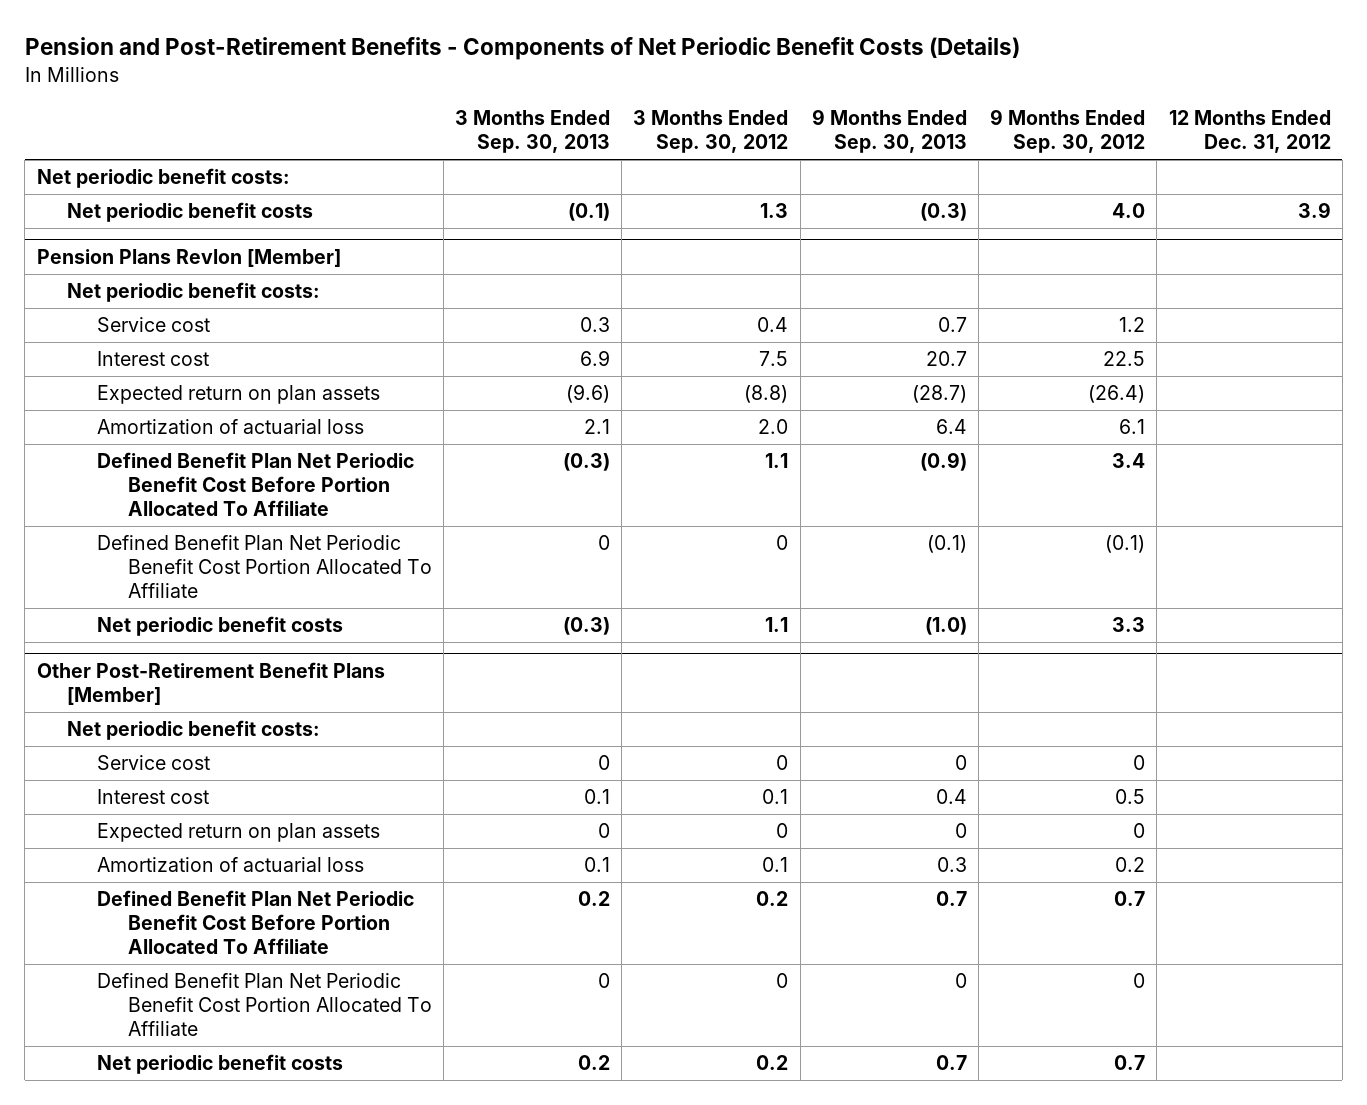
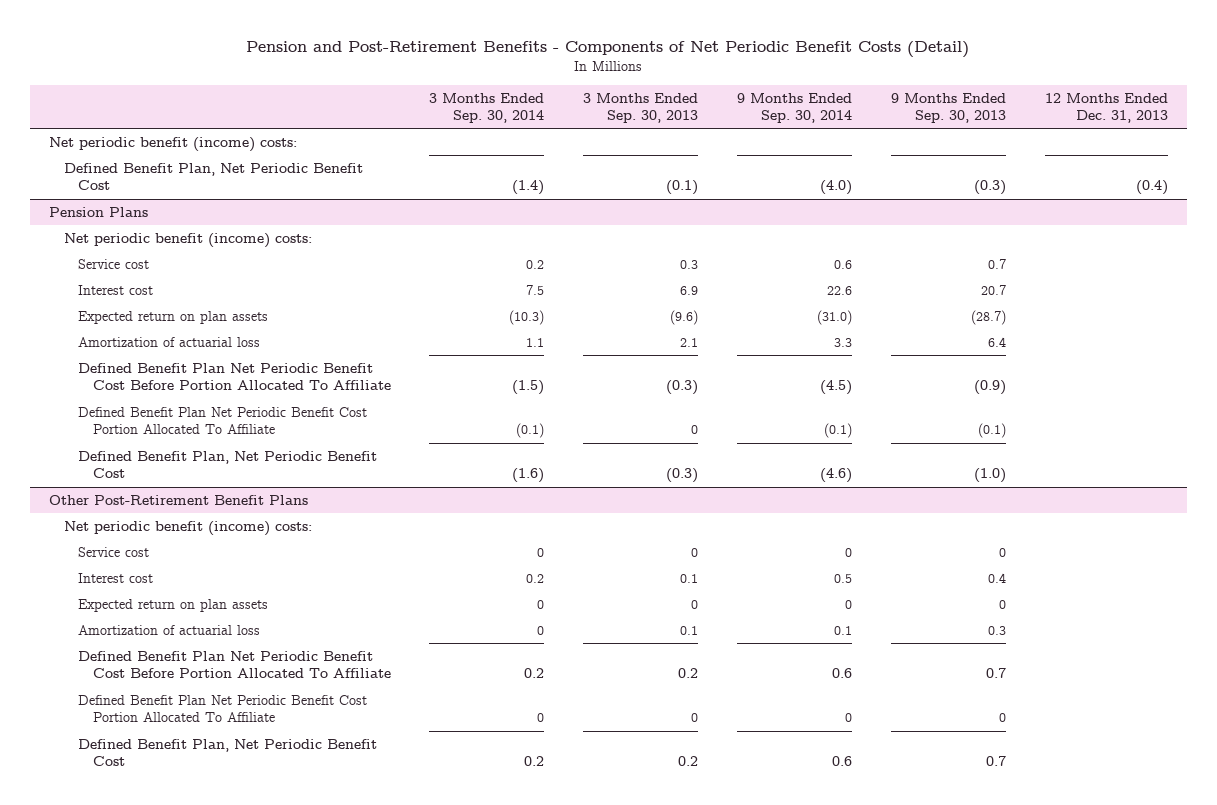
- Pension and Post-Retirement Benefits - Components of Net Periodic Benefit Costs (Details)
+ Pension and Post-Retirement Benefits - Components of Net Periodic Benefit Costs (Detail)
- | 3 Months Ended Sep. 30, 2013 | 3 Months Ended Sep. 30, 2012 | 9 Months Ended Sep. 30, 2013 | 9 Months Ended Sep. 30, 2012 | 12 Months Ended Dec. 31, 2012
+ | 3 Months Ended Sep. 30, 2014 | 3 Months Ended Sep. 30, 2013 | 9 Months Ended Sep. 30, 2014 | 9 Months Ended Sep. 30, 2013 | 12 Months Ended Dec. 31, 2013
- Net periodic benefit costs:
- Net periodic benefit costs | (0.1) | 1.3 | (0.3) | 4.0 | 3.9
- Pension Plans Revlon [Member]
- Net periodic benefit costs:
+ Net periodic benefit (income) costs:
+ Defined Benefit Plan, Net Periodic Benefit Cost | (1.4) | (0.1) | (4.0) | (0.3) | (0.4)
+ Pension Plans
+ Net periodic benefit (income) costs:
- Net periodic benefit costs | (0.3) | 1.1 | (1.0) | 3.3 |
- Other Post-Retirement Benefit Plans [Member]
- Net periodic benefit costs:
+ Defined Benefit Plan, Net Periodic Benefit Cost | (1.6) | (0.3) | (4.6) | (1.0) |
+ Other Post-Retirement Benefit Plans
+ Net periodic benefit (income) costs:
- Net periodic benefit costs | 0.2 | 0.2 | 0.7 | 0.7 |
+ Defined Benefit Plan, Net Periodic Benefit Cost | 0.2 | 0.2 | 0.6 | 0.7 |

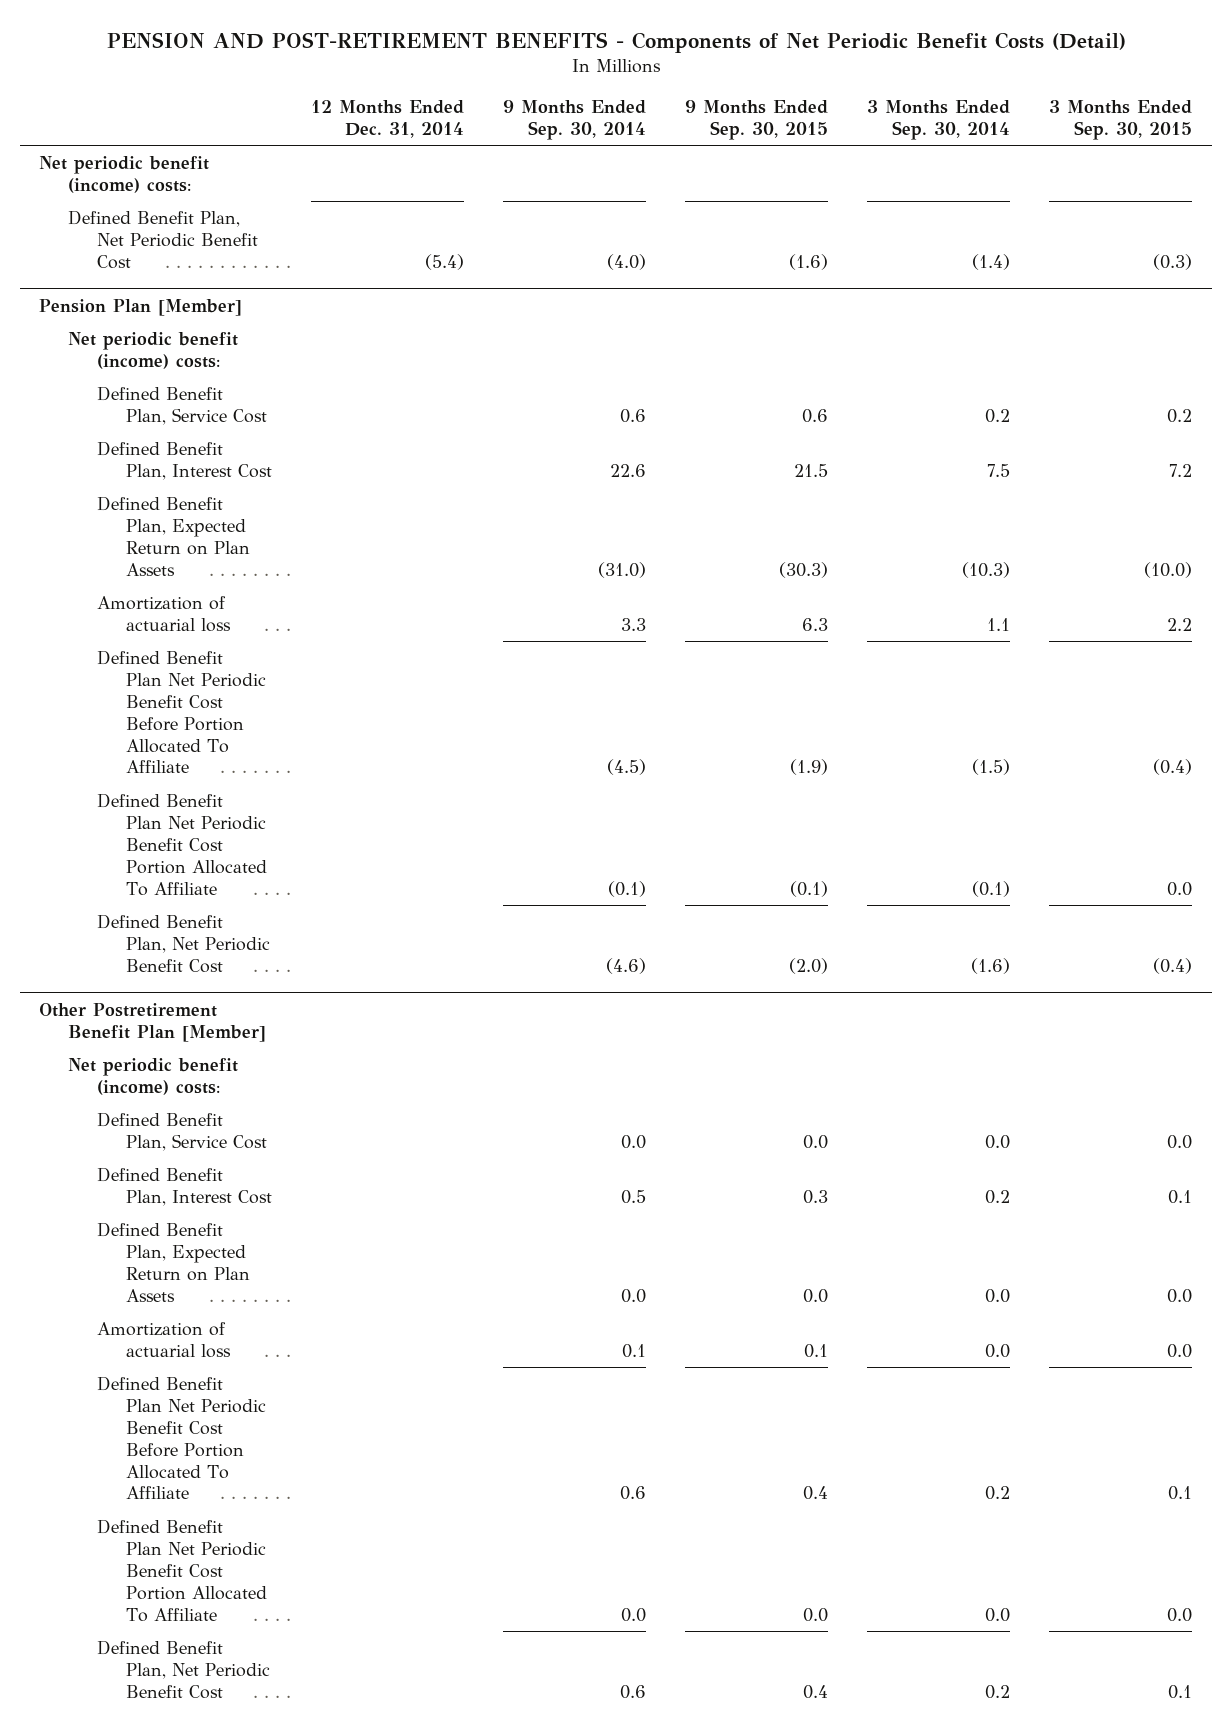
- Pension and Post-Retirement Benefits - Components of Net Periodic Benefit Costs (Detail)
+ PENSION AND POST-RETIREMENT BENEFITS - Components of Net Periodic Benefit Costs (Detail)
- | 3 Months Ended Sep. 30, 2014 | 3 Months Ended Sep. 30, 2013 | 9 Months Ended Sep. 30, 2014 | 9 Months Ended Sep. 30, 2013 | 12 Months Ended Dec. 31, 2013
+ | 12 Months Ended Dec. 31, 2014 | 9 Months Ended Sep. 30, 2014 | 9 Months Ended Sep. 30, 2015 | 3 Months Ended Sep. 30, 2014 | 3 Months Ended Sep. 30, 2015
- Pension Plans
+ Pension Plan [Member]
- Service cost | 0.2 | 0.3 | 0.6 | 0.7 |
- Interest cost | 7.5 | 6.9 | 22.6 | 20.7 |
- Expected return on plan assets | (10.3) | (9.6) | (31.0) | (28.7) |
+ Defined Benefit Plan, Service Cost | | 0.6 | 0.6 | 0.2 | 0.2
+ Defined Benefit Plan, Interest Cost | | 22.6 | 21.5 | 7.5 | 7.2
+ Defined Benefit Plan, Expected Return on Plan Assets | | (31.0) | (30.3) | (10.3) | (10.0)
- Other Post-Retirement Benefit Plans
+ Other Postretirement Benefit Plan [Member]
- Service cost | 0 | 0 | 0 | 0 |
- Interest cost | 0.2 | 0.1 | 0.5 | 0.4 |
- Expected return on plan assets | 0 | 0 | 0 | 0 |
- Amortization of actuarial loss | 0 | 0.1 | 0.1 | 0.3 |
+ Defined Benefit Plan, Service Cost | | 0.0 | 0.0 | 0.0 | 0.0
+ Defined Benefit Plan, Interest Cost | | 0.5 | 0.3 | 0.2 | 0.1
+ Defined Benefit Plan, Expected Return on Plan Assets | | 0.0 | 0.0 | 0.0 | 0.0
+ Amortization of actuarial loss | | 0.1 | 0.1 | 0.0 | 0.0
- Defined Benefit Plan Net Periodic Benefit Cost Portion Allocated To Affiliate | 0 | 0 | 0 | 0 |
+ Defined Benefit Plan Net Periodic Benefit Cost Portion Allocated To Affiliate | | 0.0 | 0.0 | 0.0 | 0.0

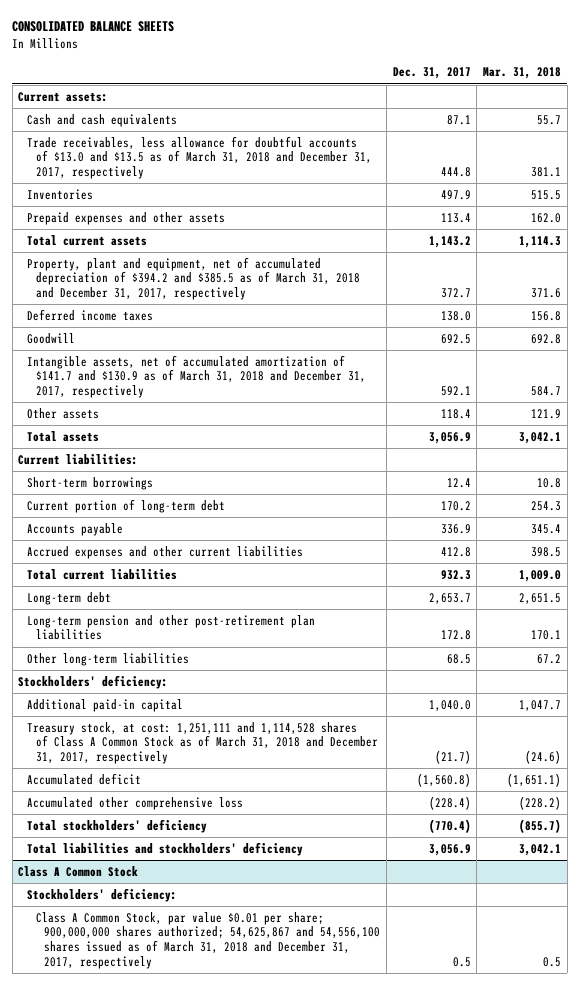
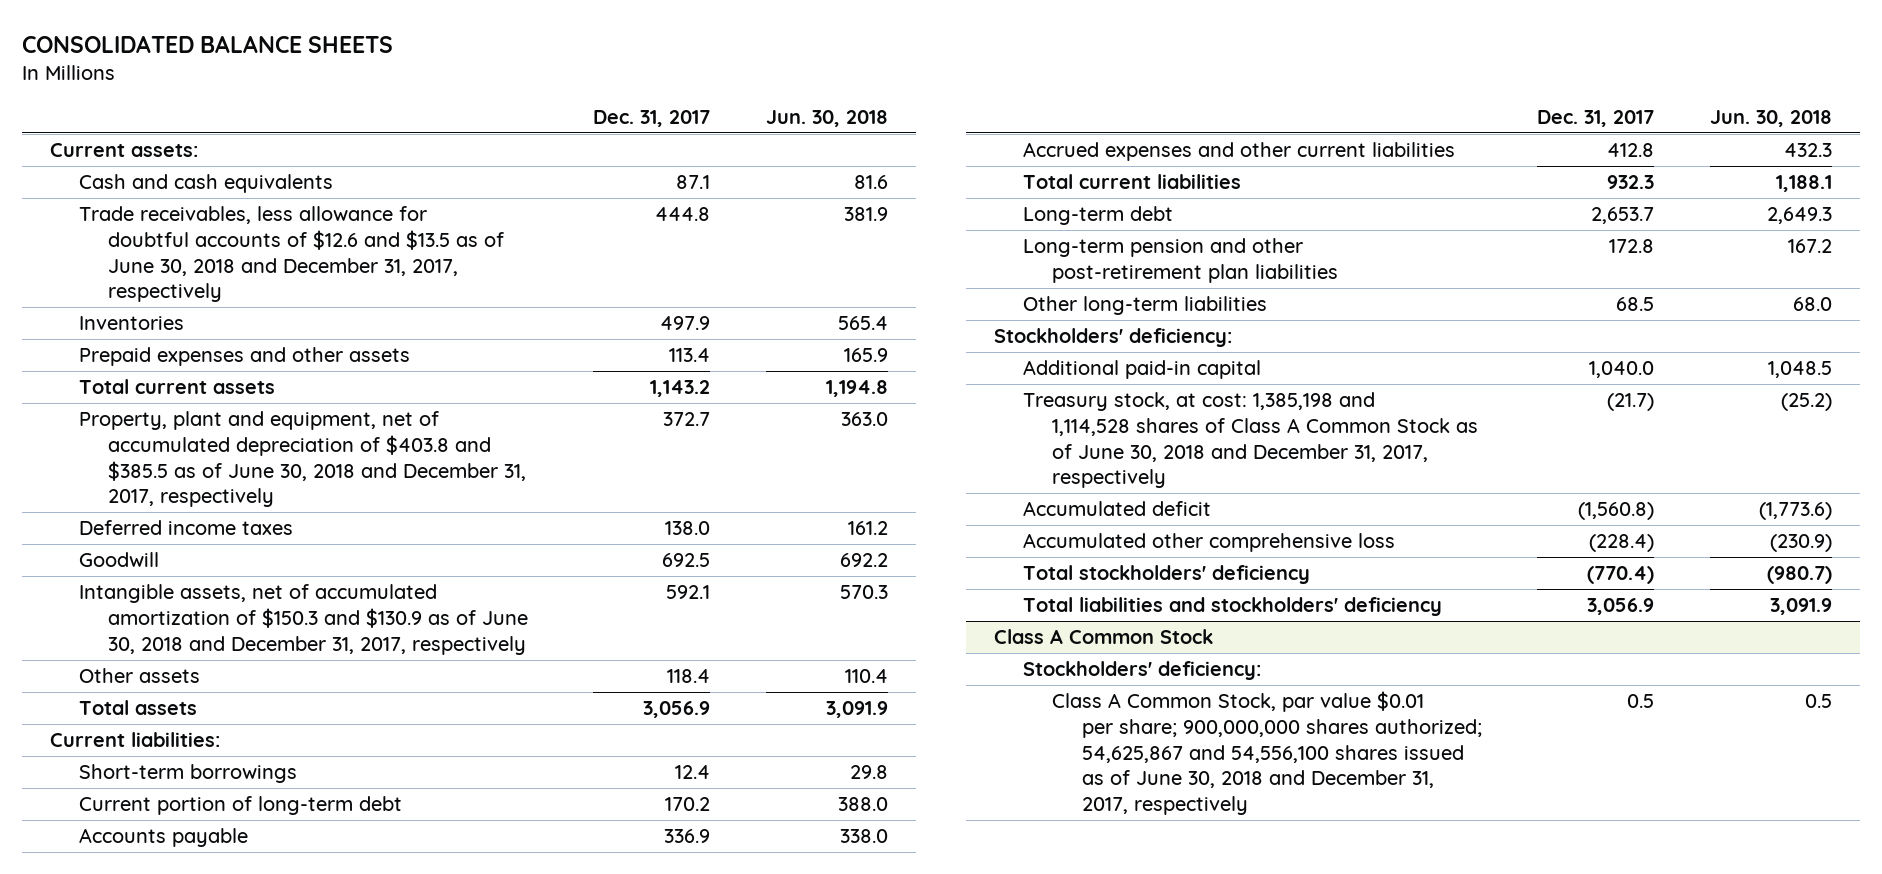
- | Dec. 31, 2017 | Mar. 31, 2018
+ | Dec. 31, 2017 | Jun. 30, 2018
- Trade receivables, less allowance for doubtful accounts of $13.0 and $13.5 as of March 31, 2018 and December 31, 2017, respectively | 444.8 | 381.1
+ Trade receivables, less allowance for doubtful accounts of $12.6 and $13.5 as of June 30, 2018 and December 31, 2017, respectively | 444.8 | 381.9
- Property, plant and equipment, net of accumulated depreciation of $394.2 and $385.5 as of March 31, 2018 and December 31, 2017, respectively | 372.7 | 371.6
+ Property, plant and equipment, net of accumulated depreciation of $403.8 and $385.5 as of June 30, 2018 and December 31, 2017, respectively | 372.7 | 363.0
- Intangible assets, net of accumulated amortization of $141.7 and $130.9 as of March 31, 2018 and December 31, 2017, respectively | 592.1 | 584.7
+ Intangible assets, net of accumulated amortization of $150.3 and $130.9 as of June 30, 2018 and December 31, 2017, respectively | 592.1 | 570.3
- Treasury stock, at cost: 1,251,111 and 1,114,528 shares of Class A Common Stock as of March 31, 2018 and December 31, 2017, respectively | (21.7) | (24.6)
+ Treasury stock, at cost: 1,385,198 and 1,114,528 shares of Class A Common Stock as of June 30, 2018 and December 31, 2017, respectively | (21.7) | (25.2)
@ Class A Common Stock
- Class A Common Stock, par value $0.01 per share; 900,000,000 shares authorized; 54,625,867 and 54,556,100 shares issued as of March 31, 2018 and December 31, 2017, respectively | 0.5 | 0.5
+ Class A Common Stock, par value $0.01 per share; 900,000,000 shares authorized; 54,625,867 and 54,556,100 shares issued as of June 30, 2018 and December 31, 2017, respectively | 0.5 | 0.5

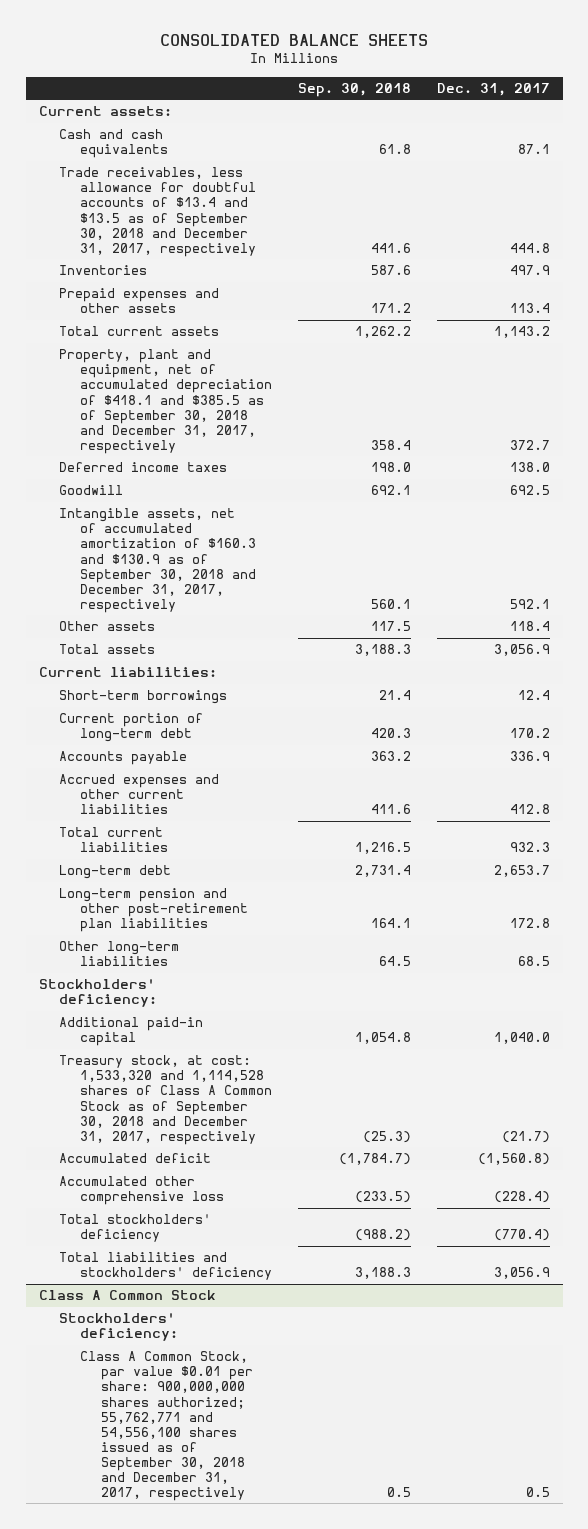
- | Dec. 31, 2017 | Jun. 30, 2018
+ | Sep. 30, 2018 | Dec. 31, 2017
- Trade receivables, less allowance for doubtful accounts of $12.6 and $13.5 as of June 30, 2018 and December 31, 2017, respectively | 444.8 | 381.9
+ Trade receivables, less allowance for doubtful accounts of $13.4 and $13.5 as of September 30, 2018 and December 31, 2017, respectively | 441.6 | 444.8
- Property, plant and equipment, net of accumulated depreciation of $403.8 and $385.5 as of June 30, 2018 and December 31, 2017, respectively | 372.7 | 363.0
+ Property, plant and equipment, net of accumulated depreciation of $418.1 and $385.5 as of September 30, 2018 and December 31, 2017, respectively | 358.4 | 372.7
- Intangible assets, net of accumulated amortization of $150.3 and $130.9 as of June 30, 2018 and December 31, 2017, respectively | 592.1 | 570.3
+ Intangible assets, net of accumulated amortization of $160.3 and $130.9 as of September 30, 2018 and December 31, 2017, respectively | 560.1 | 592.1
- Treasury stock, at cost: 1,385,198 and 1,114,528 shares of Class A Common Stock as of June 30, 2018 and December 31, 2017, respectively | (21.7) | (25.2)
+ Treasury stock, at cost: 1,533,320 and 1,114,528 shares of Class A Common Stock as of September 30, 2018 and December 31, 2017, respectively | (25.3) | (21.7)
@ Class A Common Stock
- Class A Common Stock, par value $0.01 per share; 900,000,000 shares authorized; 54,625,867 and 54,556,100 shares issued as of June 30, 2018 and December 31, 2017, respectively | 0.5 | 0.5
+ Class A Common Stock, par value $0.01 per share: 900,000,000 shares authorized; 55,762,771 and 54,556,100 shares issued as of September 30, 2018 and December 31, 2017, respectively | 0.5 | 0.5

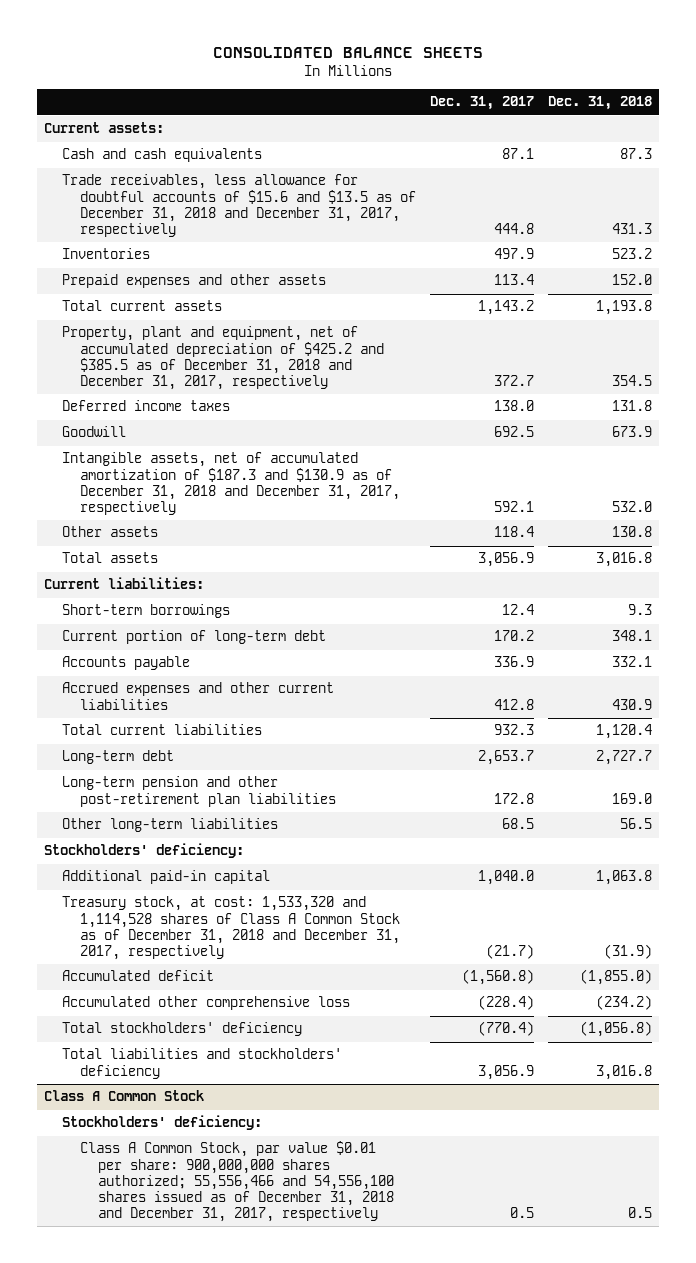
- | Sep. 30, 2018 | Dec. 31, 2017
+ | Dec. 31, 2017 | Dec. 31, 2018
- Trade receivables, less allowance for doubtful accounts of $13.4 and $13.5 as of September 30, 2018 and December 31, 2017, respectively | 441.6 | 444.8
+ Trade receivables, less allowance for doubtful accounts of $15.6 and $13.5 as of December 31, 2018 and December 31, 2017, respectively | 444.8 | 431.3
- Property, plant and equipment, net of accumulated depreciation of $418.1 and $385.5 as of September 30, 2018 and December 31, 2017, respectively | 358.4 | 372.7
+ Property, plant and equipment, net of accumulated depreciation of $425.2 and $385.5 as of December 31, 2018 and December 31, 2017, respectively | 372.7 | 354.5
- Intangible assets, net of accumulated amortization of $160.3 and $130.9 as of September 30, 2018 and December 31, 2017, respectively | 560.1 | 592.1
+ Intangible assets, net of accumulated amortization of $187.3 and $130.9 as of December 31, 2018 and December 31, 2017, respectively | 592.1 | 532.0
- Treasury stock, at cost: 1,533,320 and 1,114,528 shares of Class A Common Stock as of September 30, 2018 and December 31, 2017, respectively | (25.3) | (21.7)
+ Treasury stock, at cost: 1,533,320 and 1,114,528 shares of Class A Common Stock as of December 31, 2018 and December 31, 2017, respectively | (21.7) | (31.9)
@ Class A Common Stock
- Class A Common Stock, par value $0.01 per share: 900,000,000 shares authorized; 55,762,771 and 54,556,100 shares issued as of September 30, 2018 and December 31, 2017, respectively | 0.5 | 0.5
+ Class A Common Stock, par value $0.01 per share: 900,000,000 shares authorized; 55,556,466 and 54,556,100 shares issued as of December 31, 2018 and December 31, 2017, respectively | 0.5 | 0.5

